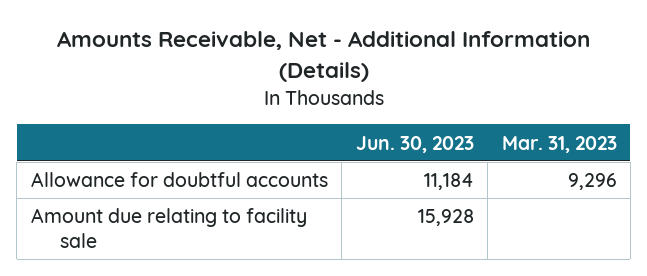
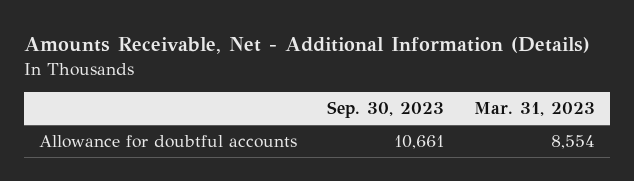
- | Jun. 30, 2023 | Mar. 31, 2023
+ | Sep. 30, 2023 | Mar. 31, 2023
- Allowance for doubtful accounts | 11,184 | 9,296
- Amount due relating to facility sale | 15,928 |
+ Allowance for doubtful accounts | 10,661 | 8,554

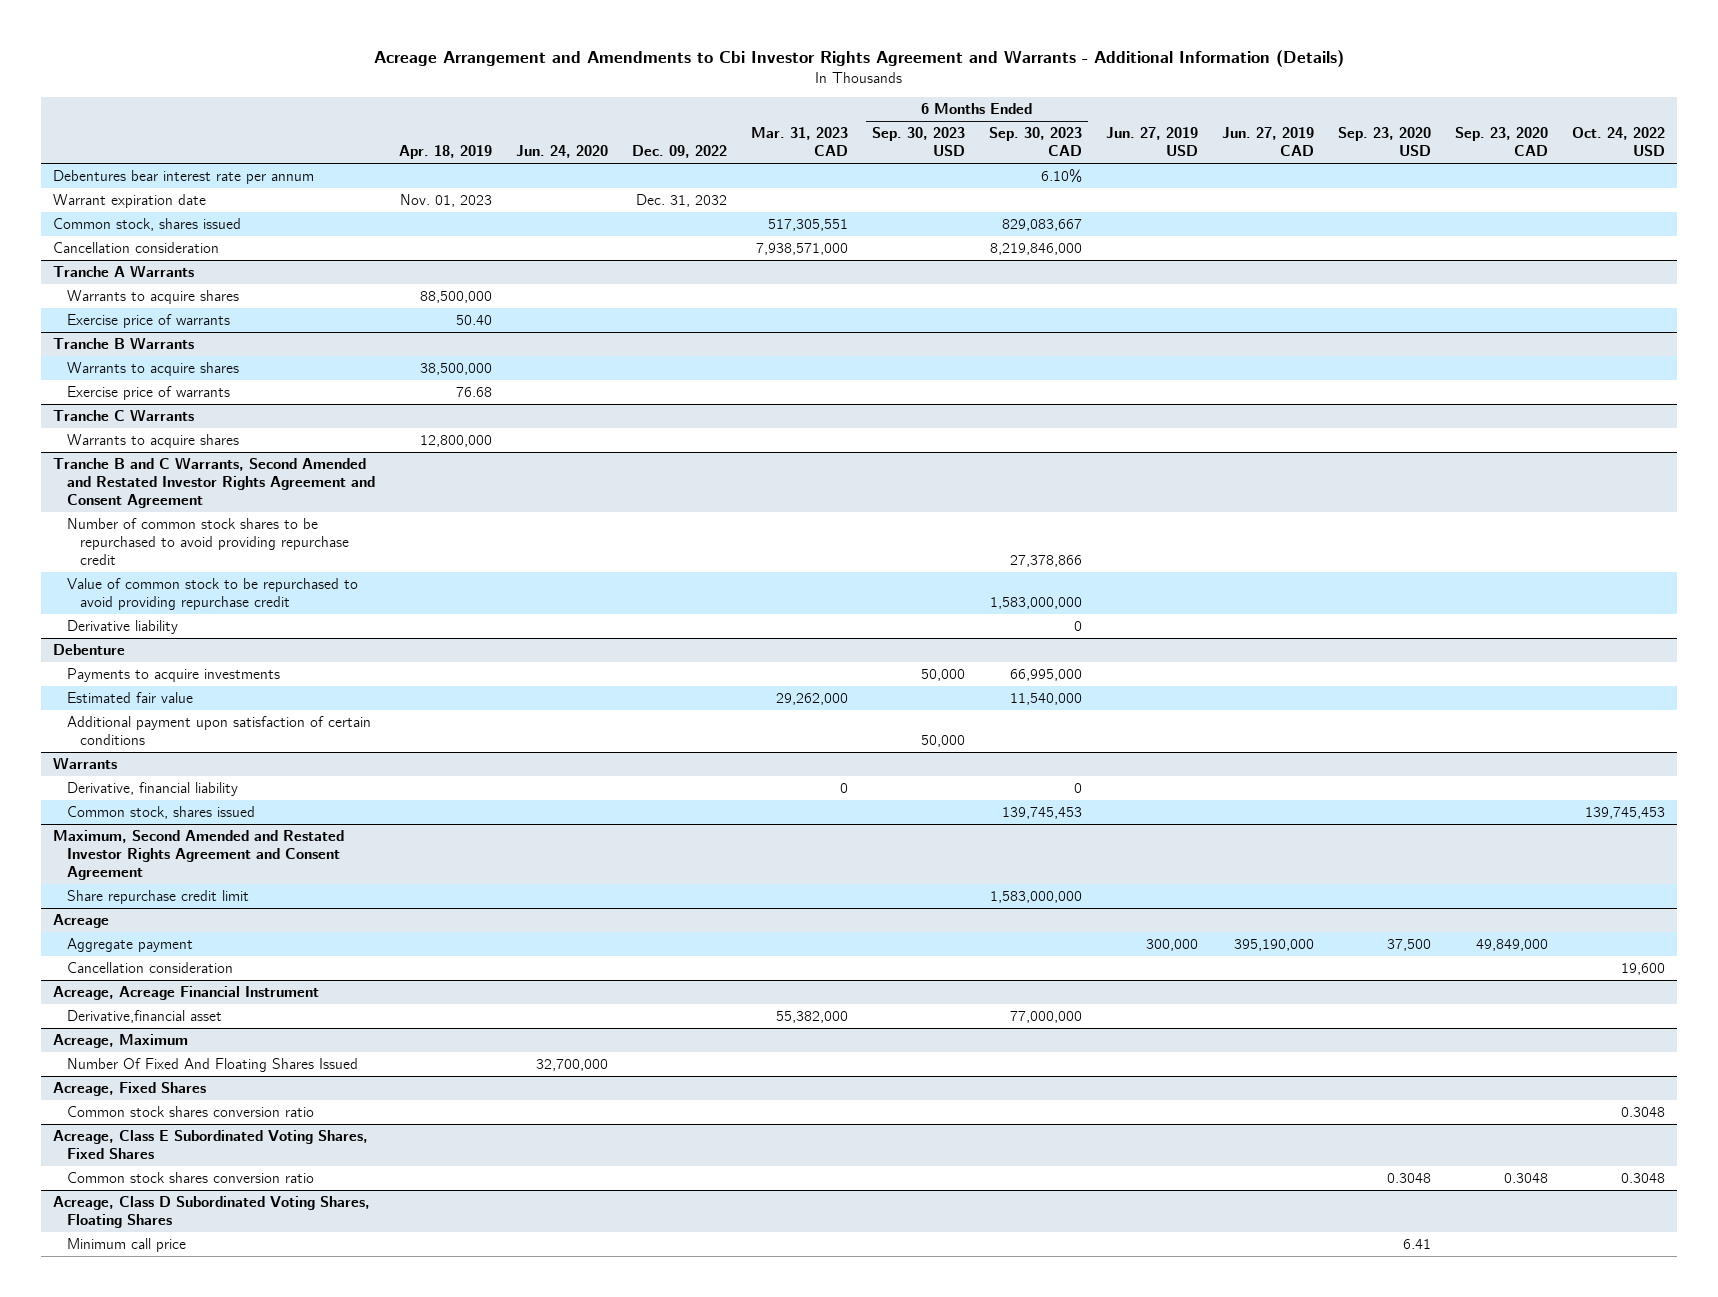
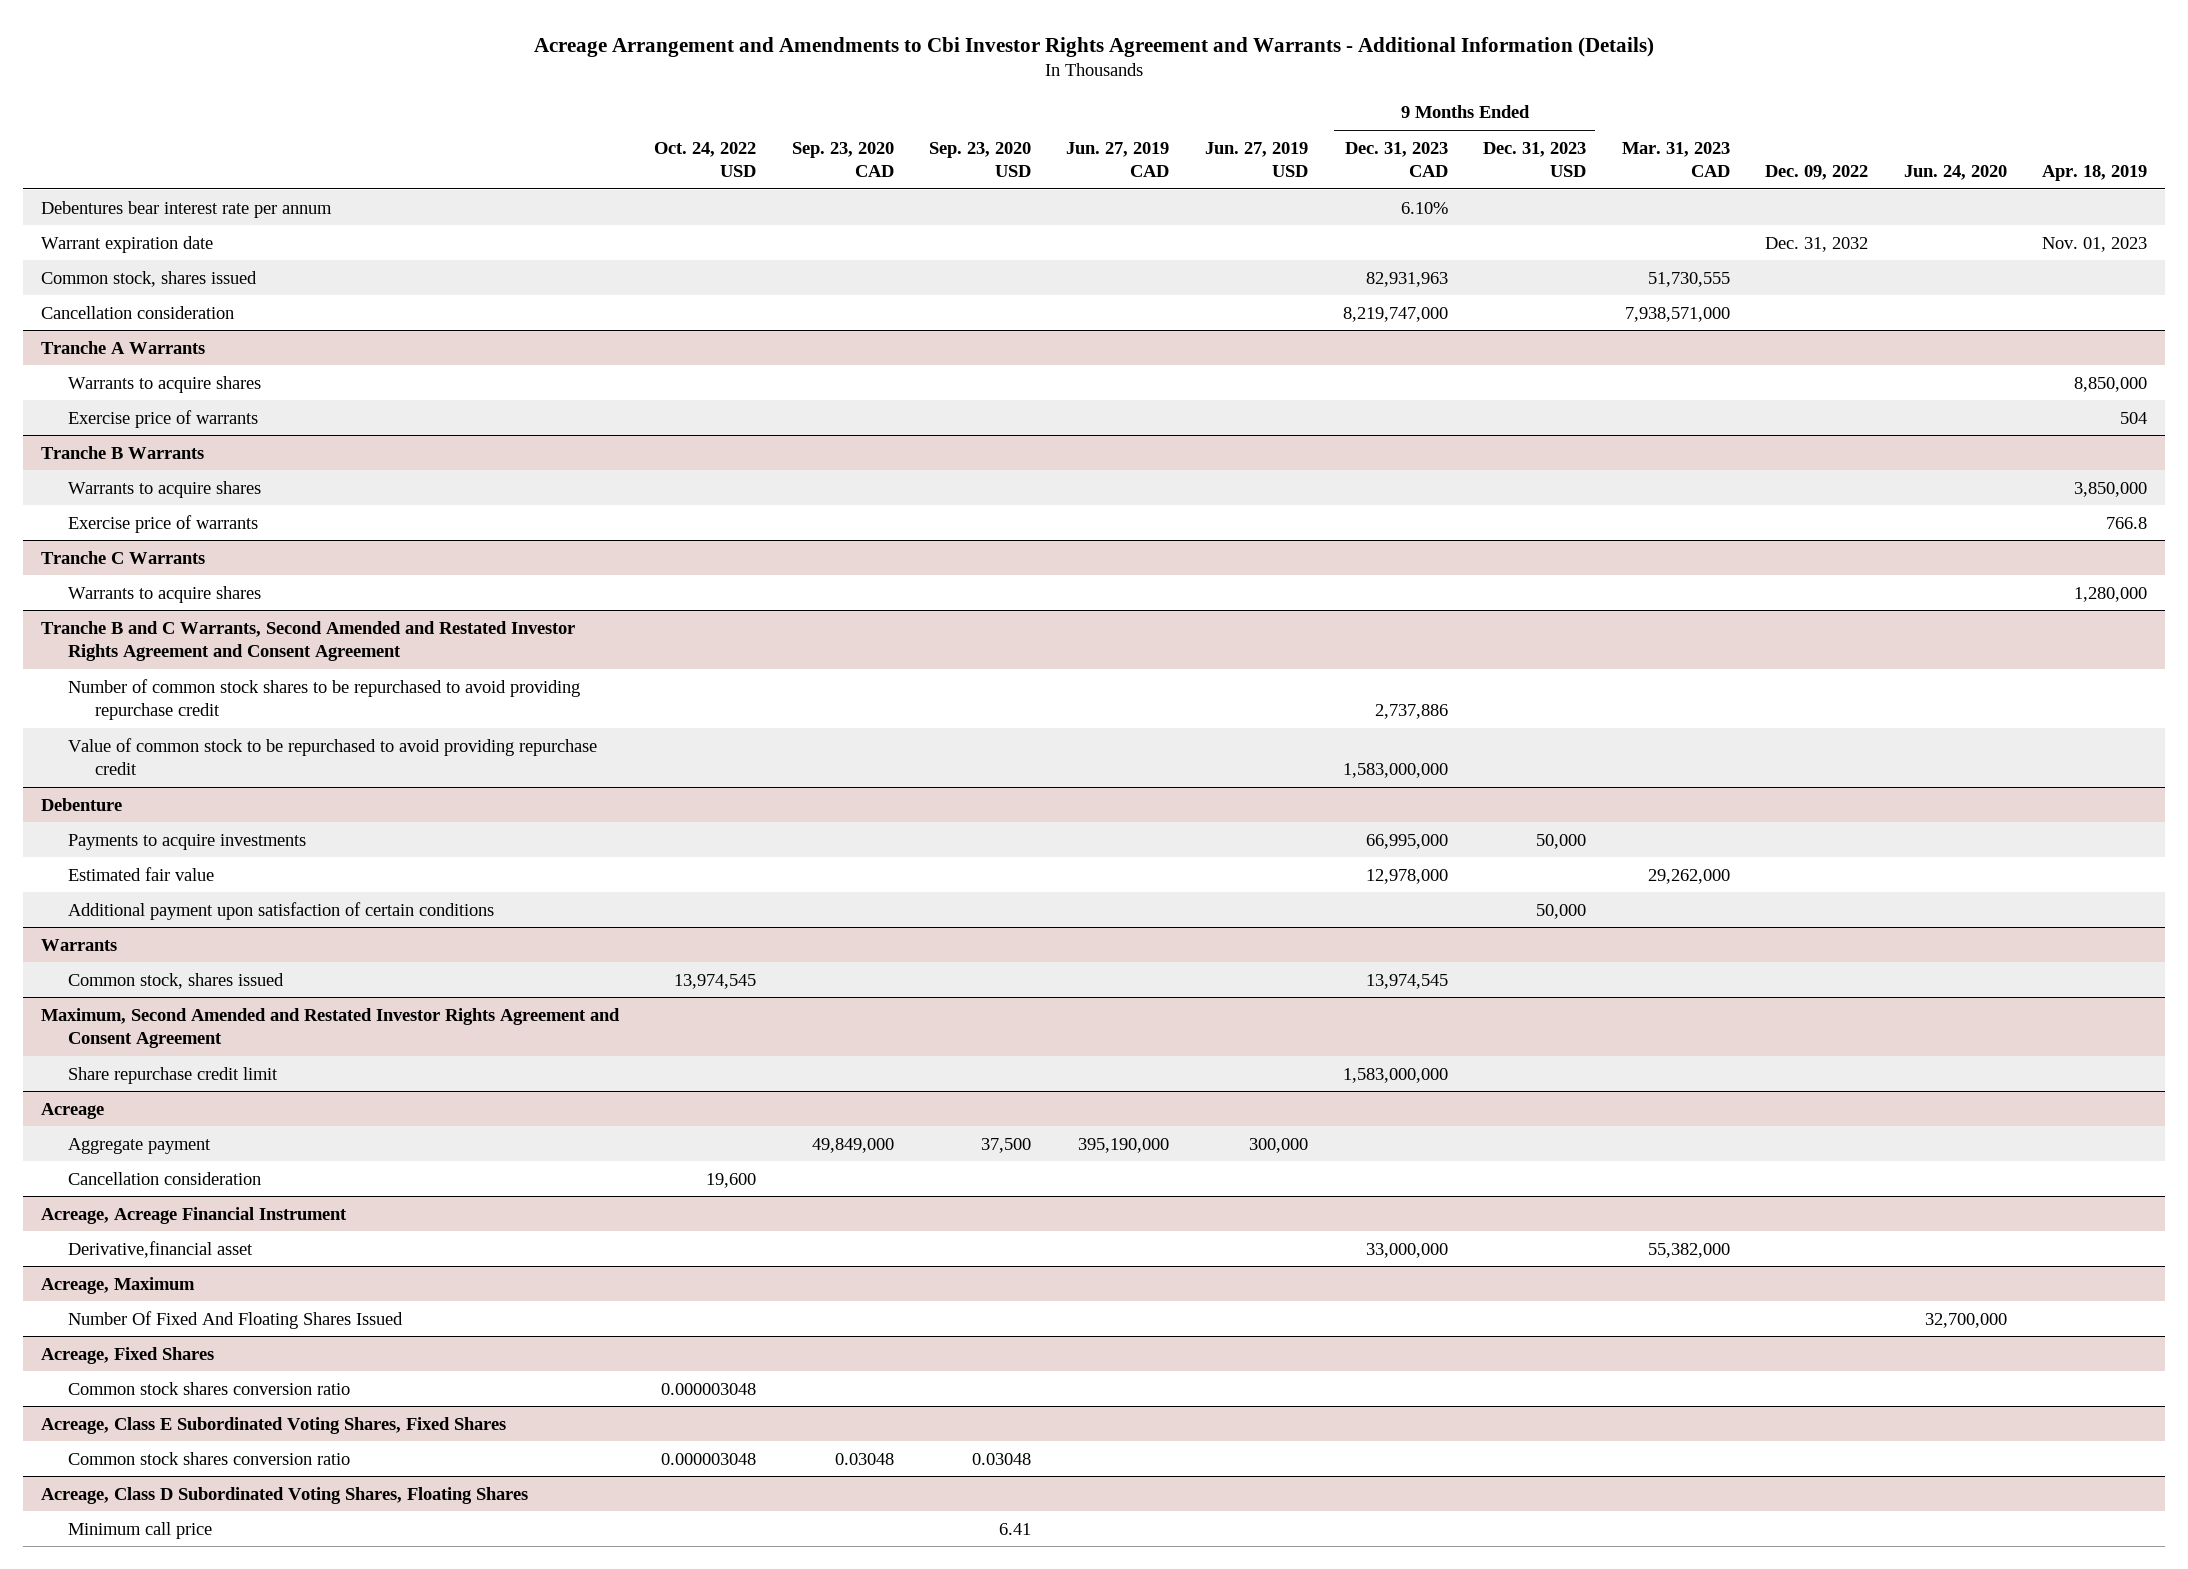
- | Apr. 18, 2019 | Jun. 24, 2020 | Dec. 09, 2022 | Mar. 31, 2023 CAD | 6 Months Ended Sep. 30, 2023 USD | 6 Months Ended Sep. 30, 2023 CAD | Jun. 27, 2019 USD | Jun. 27, 2019 CAD | Sep. 23, 2020 USD | Sep. 23, 2020 CAD | Oct. 24, 2022 USD
+ | Oct. 24, 2022 USD | Sep. 23, 2020 CAD | Sep. 23, 2020 USD | Jun. 27, 2019 CAD | Jun. 27, 2019 USD | 9 Months Ended Dec. 31, 2023 CAD | 9 Months Ended Dec. 31, 2023 USD | Mar. 31, 2023 CAD | Dec. 09, 2022 | Jun. 24, 2020 | Apr. 18, 2019
- Common stock, shares issued | | | | 517,305,551 | | 829,083,667 | | | | |
+ Common stock, shares issued | | | | | | 82,931,963 | | 51,730,555 | | |
@ Tranche A Warrants
- Warrants to acquire shares | 88,500,000 | | | | | | | | | |
- Exercise price of warrants | 50.40 | | | | | | | | | |
+ Warrants to acquire shares | | | | | | | | | | | 8,850,000
+ Exercise price of warrants | | | | | | | | | | | 504
@ Tranche B Warrants
- Warrants to acquire shares | 38,500,000 | | | | | | | | | |
- Exercise price of warrants | 76.68 | | | | | | | | | |
+ Warrants to acquire shares | | | | | | | | | | | 3,850,000
+ Exercise price of warrants | | | | | | | | | | | 766.8
@ Tranche C Warrants
- Warrants to acquire shares | 12,800,000 | | | | | | | | | |
+ Warrants to acquire shares | | | | | | | | | | | 1,280,000
@ Tranche B and C Warrants, Second Amended and Restated Investor Rights Agreement and Consent Agreement
- Derivative liability | | | | | | 0 | | | | |
@ Warrants
- Derivative, financial liability | | | | 0 | | 0 | | | | |
- Common stock, shares issued | | | | | | 139,745,453 | | | | | 139,745,453
+ Common stock, shares issued | 13,974,545 | | | | | 13,974,545 | | | | |
@ Acreage, Fixed Shares
- Common stock shares conversion ratio | | | | | | | | | | | 0.3048
+ Common stock shares conversion ratio | 0.000003048 | | | | | | | | | |
@ Acreage, Class E Subordinated Voting Shares, Fixed Shares
- Common stock shares conversion ratio | | | | | | | | | 0.3048 | 0.3048 | 0.3048
+ Common stock shares conversion ratio | 0.000003048 | 0.03048 | 0.03048 | | | | | | | |

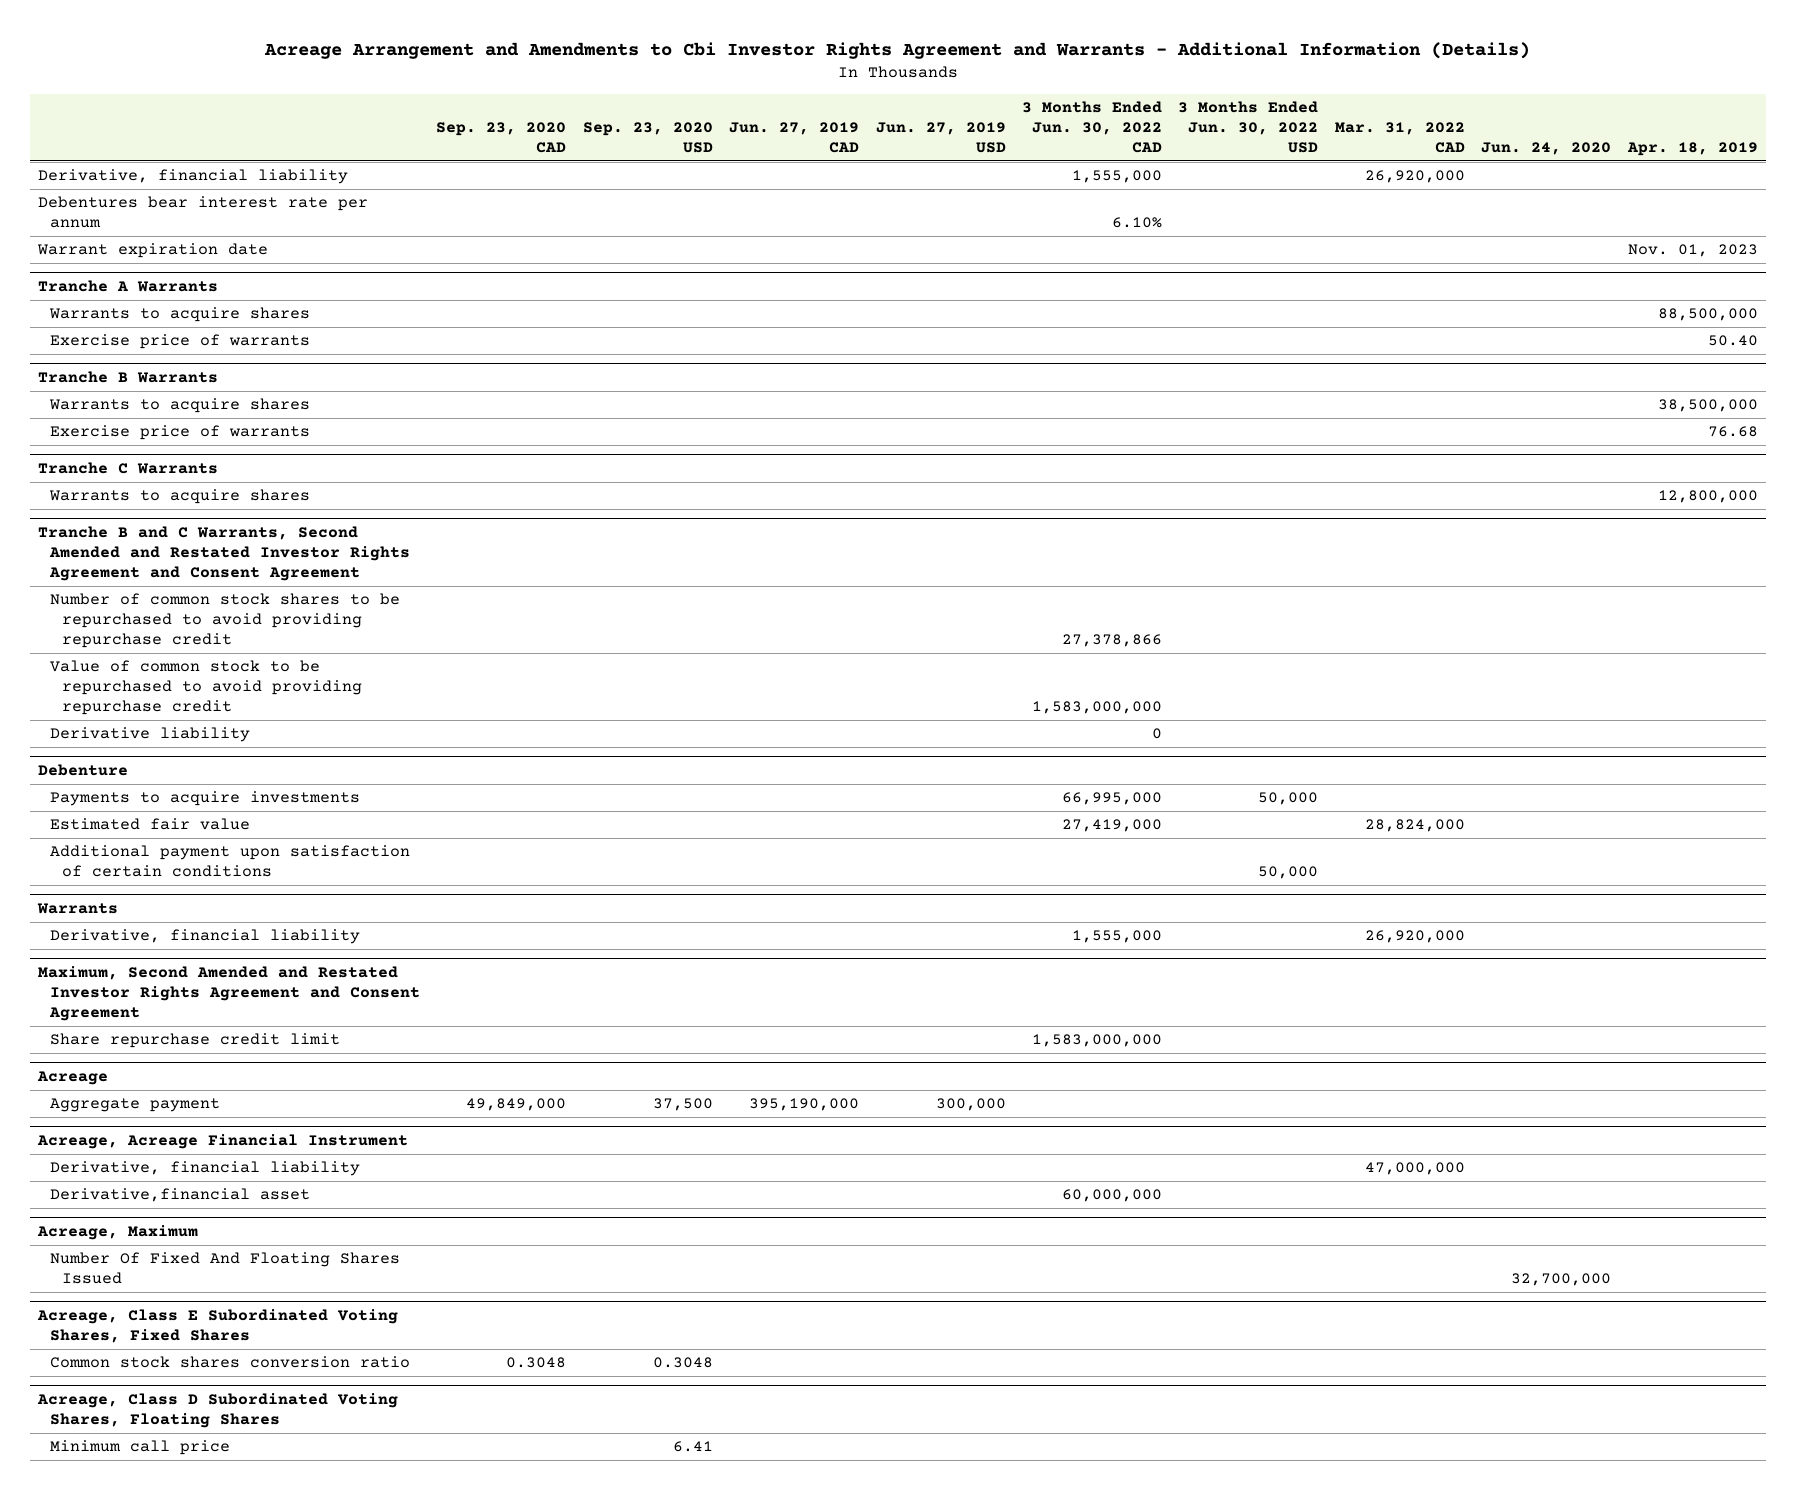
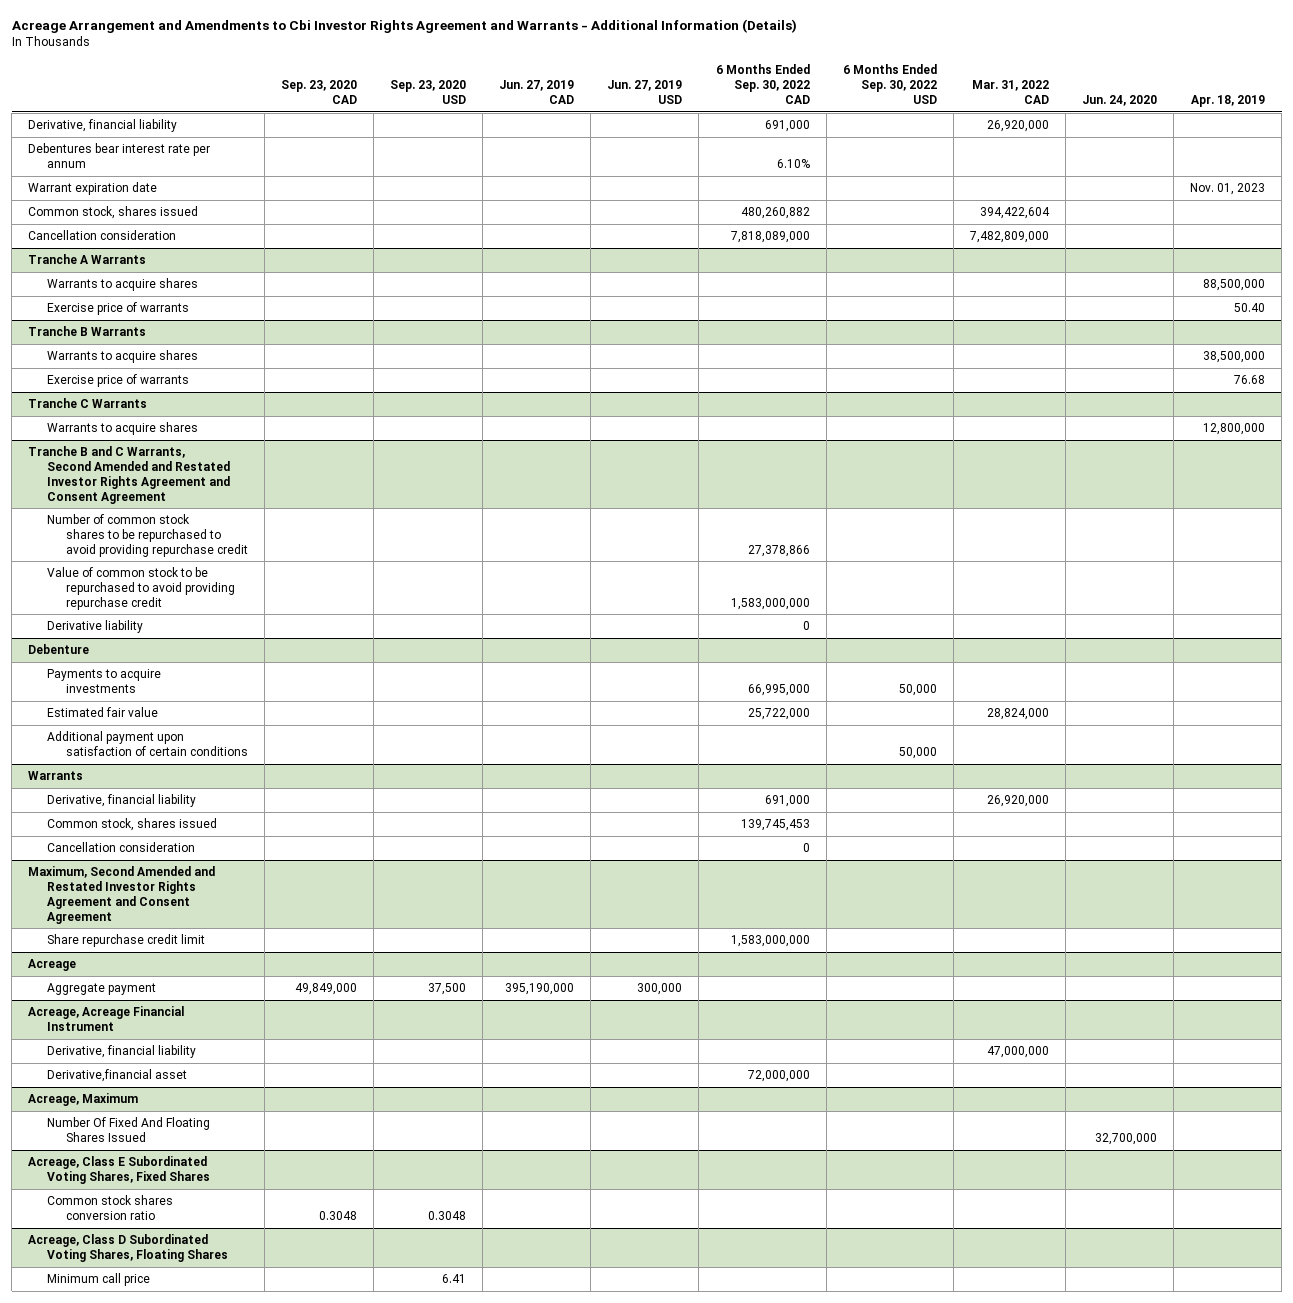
- | Sep. 23, 2020 CAD | Sep. 23, 2020 USD | Jun. 27, 2019 CAD | Jun. 27, 2019 USD | 3 Months Ended Jun. 30, 2022 CAD | 3 Months Ended Jun. 30, 2022 USD | Mar. 31, 2022 CAD | Jun. 24, 2020 | Apr. 18, 2019
+ | Sep. 23, 2020 CAD | Sep. 23, 2020 USD | Jun. 27, 2019 CAD | Jun. 27, 2019 USD | 6 Months Ended Sep. 30, 2022 CAD | 6 Months Ended Sep. 30, 2022 USD | Mar. 31, 2022 CAD | Jun. 24, 2020 | Apr. 18, 2019
+ Common stock, shares issued | | | | | 480,260,882 | | 394,422,604 | |
+ Cancellation consideration | | | | | 7,818,089,000 | | 7,482,809,000 | |
@ Warrants
+ Common stock, shares issued | | | | | 139,745,453 | | | |
+ Cancellation consideration | | | | | 0 | | | |

